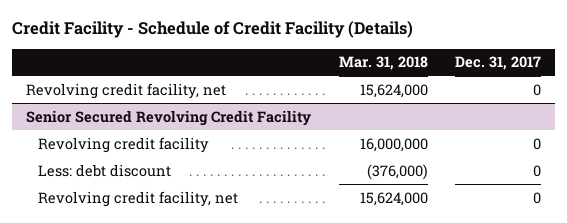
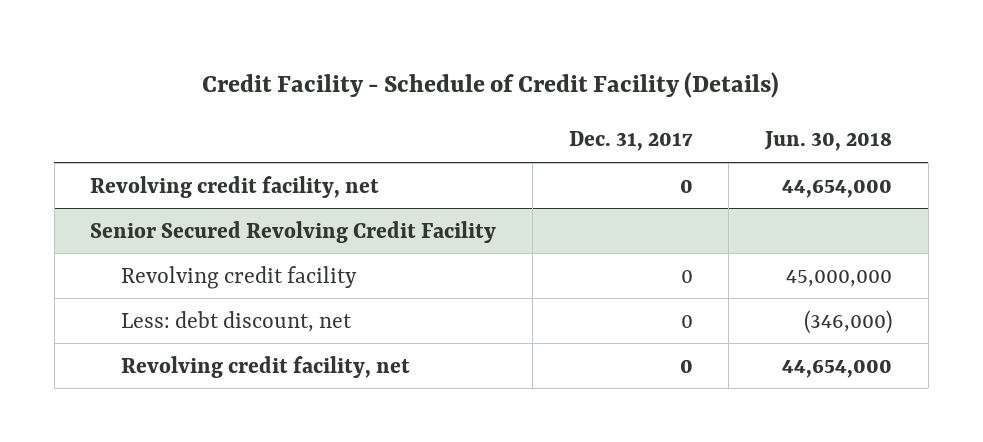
- | Mar. 31, 2018 | Dec. 31, 2017
+ | Dec. 31, 2017 | Jun. 30, 2018
@ Senior Secured Revolving Credit Facility
- Less: debt discount | (376,000) | 0
+ Less: debt discount, net | 0 | (346,000)

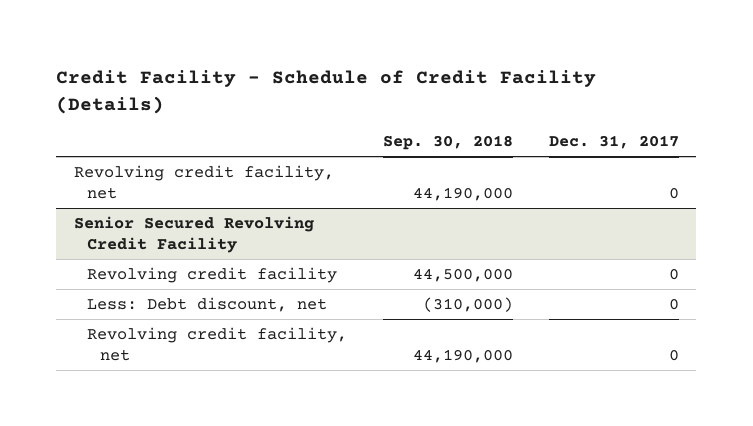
- | Dec. 31, 2017 | Jun. 30, 2018
+ | Sep. 30, 2018 | Dec. 31, 2017
@ Senior Secured Revolving Credit Facility
- Less: debt discount, net | 0 | (346,000)
+ Less: Debt discount, net | (310,000) | 0

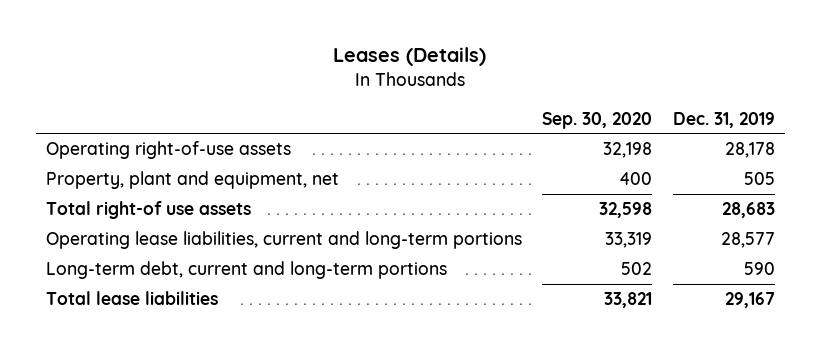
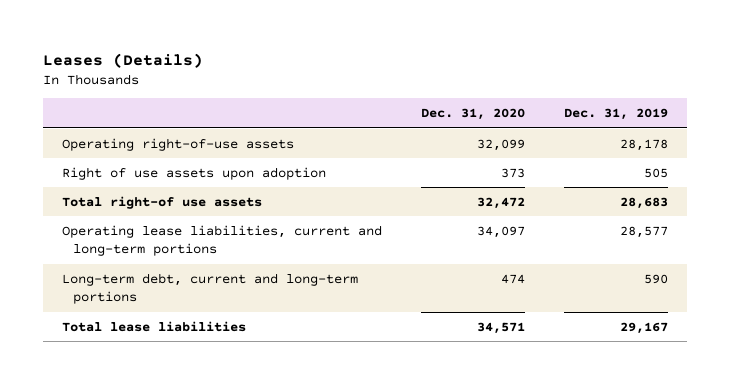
- | Sep. 30, 2020 | Dec. 31, 2019
+ | Dec. 31, 2020 | Dec. 31, 2019
- Property, plant and equipment, net | 400 | 505
+ Right of use assets upon adoption | 373 | 505

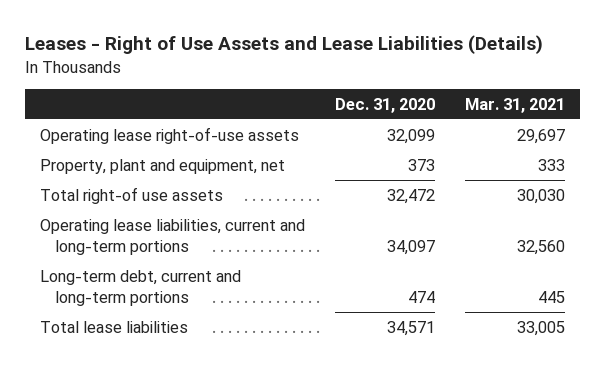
- Leases (Details)
+ Leases - Right of Use Assets and Lease Liabilities (Details)
- | Dec. 31, 2020 | Dec. 31, 2019
+ | Dec. 31, 2020 | Mar. 31, 2021
- Operating right-of-use assets | 32,099 | 28,178
- Right of use assets upon adoption | 373 | 505
+ Operating lease right-of-use assets | 32,099 | 29,697
+ Property, plant and equipment, net | 373 | 333

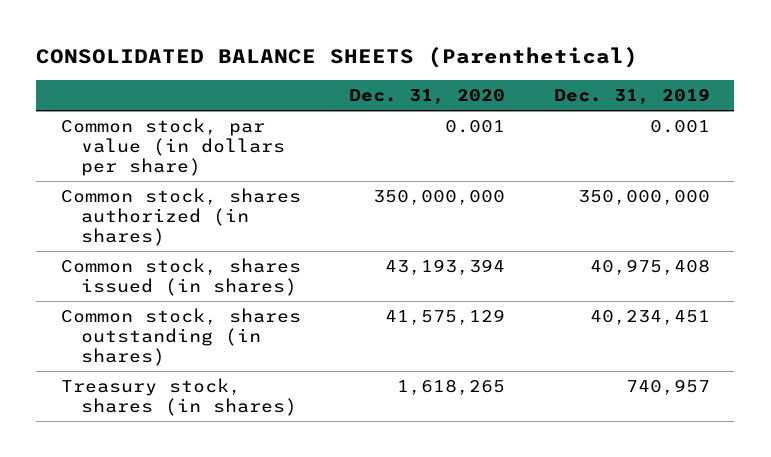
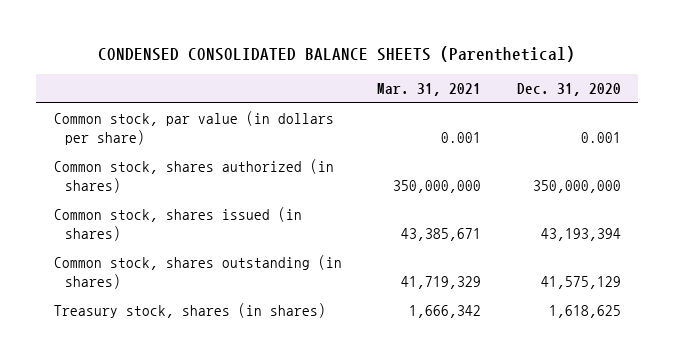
- CONSOLIDATED BALANCE SHEETS (Parenthetical)
+ CONDENSED CONSOLIDATED BALANCE SHEETS (Parenthetical)
- | Dec. 31, 2020 | Dec. 31, 2019
+ | Mar. 31, 2021 | Dec. 31, 2020
- Treasury stock, shares (in shares) | 1,618,265 | 740,957
+ Treasury stock, shares (in shares) | 1,666,342 | 1,618,625

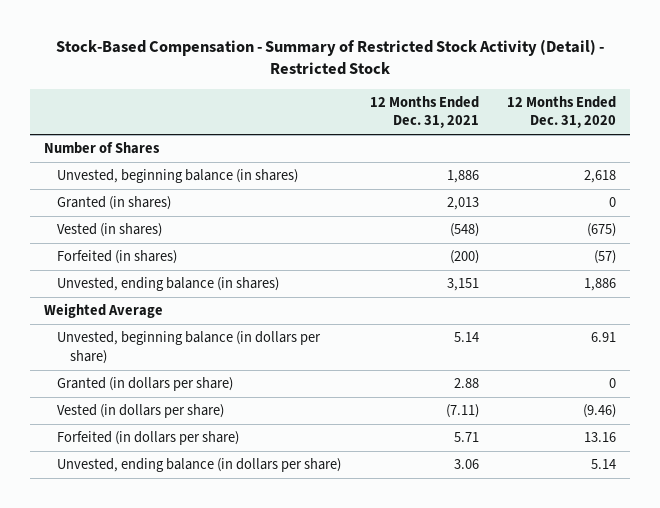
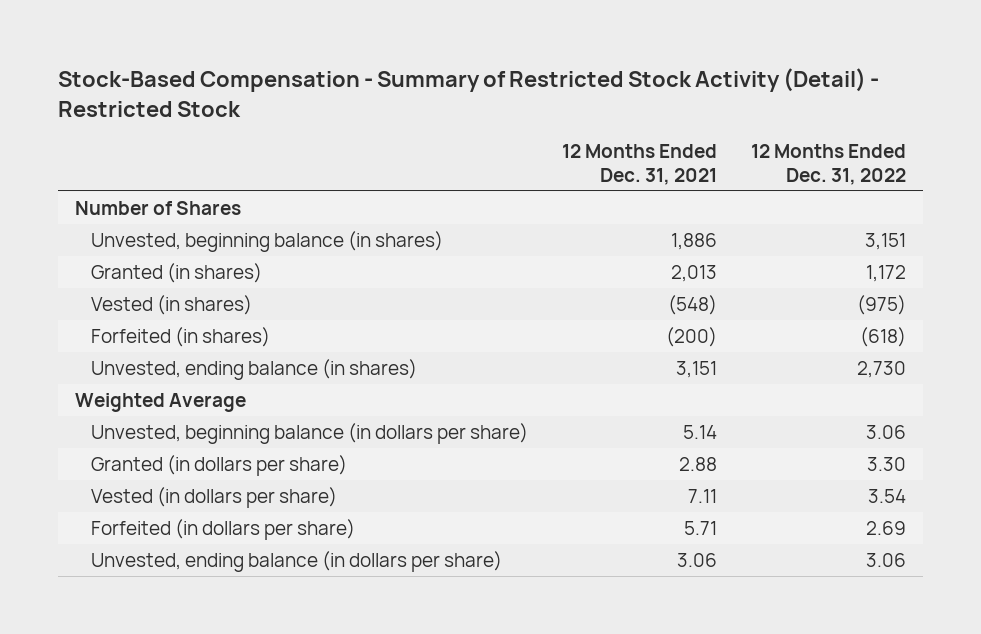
- | 12 Months Ended Dec. 31, 2021 | 12 Months Ended Dec. 31, 2020
+ | 12 Months Ended Dec. 31, 2021 | 12 Months Ended Dec. 31, 2022
- Vested (in dollars per share) | (7.11) | (9.46)
+ Vested (in dollars per share) | 7.11 | 3.54

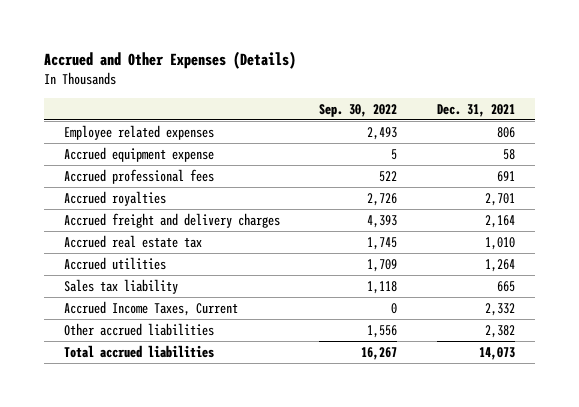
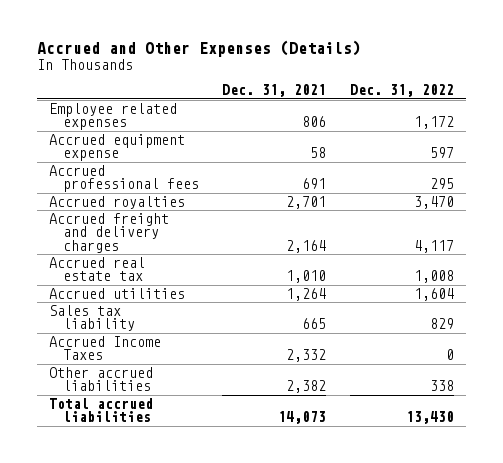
- | Sep. 30, 2022 | Dec. 31, 2021
+ | Dec. 31, 2021 | Dec. 31, 2022
- Accrued Income Taxes, Current | 0 | 2,332
+ Accrued Income Taxes | 2,332 | 0

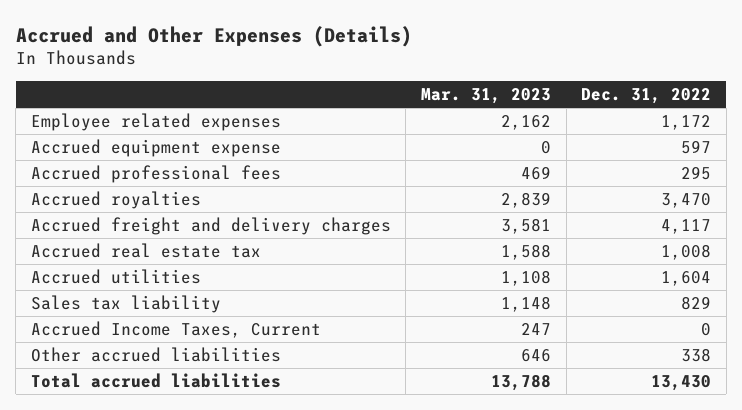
- | Dec. 31, 2021 | Dec. 31, 2022
+ | Mar. 31, 2023 | Dec. 31, 2022
- Accrued Income Taxes | 2,332 | 0
+ Accrued Income Taxes, Current | 247 | 0

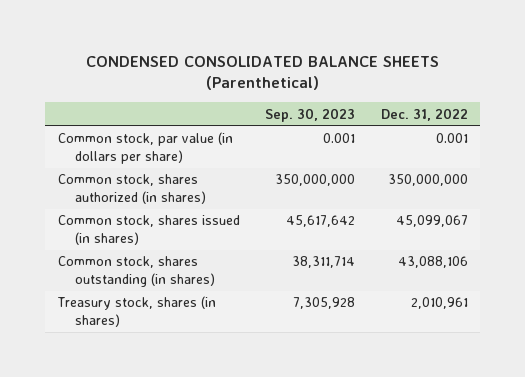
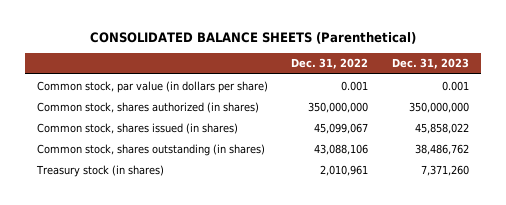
- CONDENSED CONSOLIDATED BALANCE SHEETS (Parenthetical)
+ CONSOLIDATED BALANCE SHEETS (Parenthetical)
- | Sep. 30, 2023 | Dec. 31, 2022
+ | Dec. 31, 2022 | Dec. 31, 2023
- Treasury stock, shares (in shares) | 7,305,928 | 2,010,961
+ Treasury stock (in shares) | 2,010,961 | 7,371,260

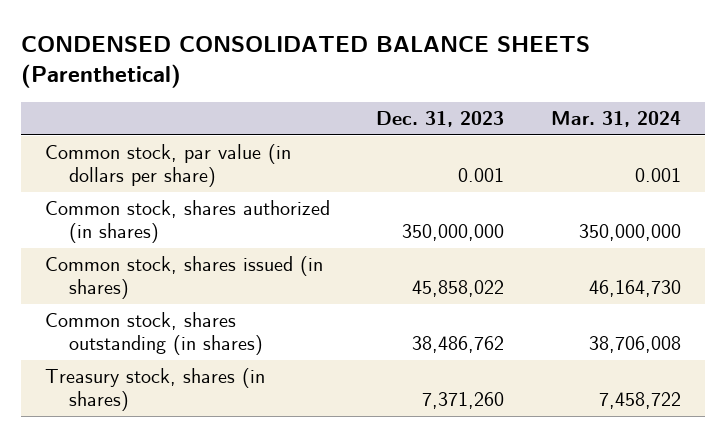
- CONSOLIDATED BALANCE SHEETS (Parenthetical)
+ CONDENSED CONSOLIDATED BALANCE SHEETS (Parenthetical)
- | Dec. 31, 2022 | Dec. 31, 2023
+ | Dec. 31, 2023 | Mar. 31, 2024
- Treasury stock (in shares) | 2,010,961 | 7,371,260
+ Treasury stock, shares (in shares) | 7,371,260 | 7,458,722

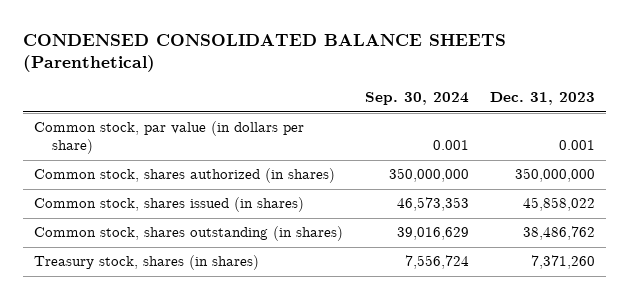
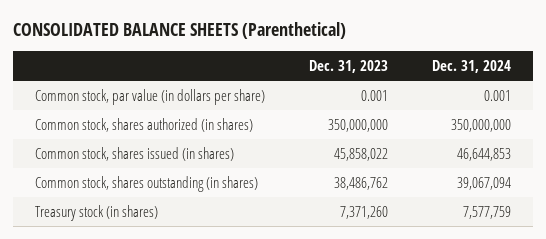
- CONDENSED CONSOLIDATED BALANCE SHEETS (Parenthetical)
+ CONSOLIDATED BALANCE SHEETS (Parenthetical)
- | Sep. 30, 2024 | Dec. 31, 2023
+ | Dec. 31, 2023 | Dec. 31, 2024
- Treasury stock, shares (in shares) | 7,556,724 | 7,371,260
+ Treasury stock (in shares) | 7,371,260 | 7,577,759

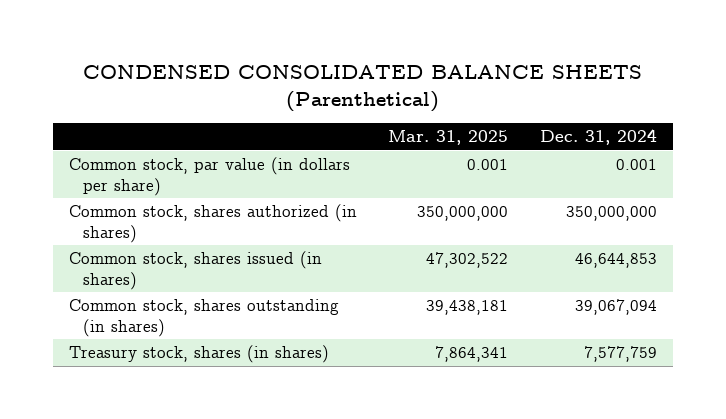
- CONSOLIDATED BALANCE SHEETS (Parenthetical)
+ CONDENSED CONSOLIDATED BALANCE SHEETS (Parenthetical)
- | Dec. 31, 2023 | Dec. 31, 2024
+ | Mar. 31, 2025 | Dec. 31, 2024
- Treasury stock (in shares) | 7,371,260 | 7,577,759
+ Treasury stock, shares (in shares) | 7,864,341 | 7,577,759

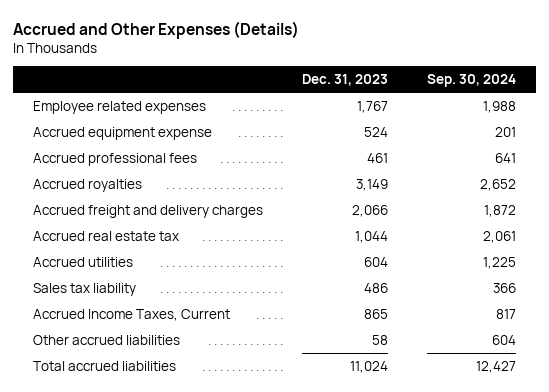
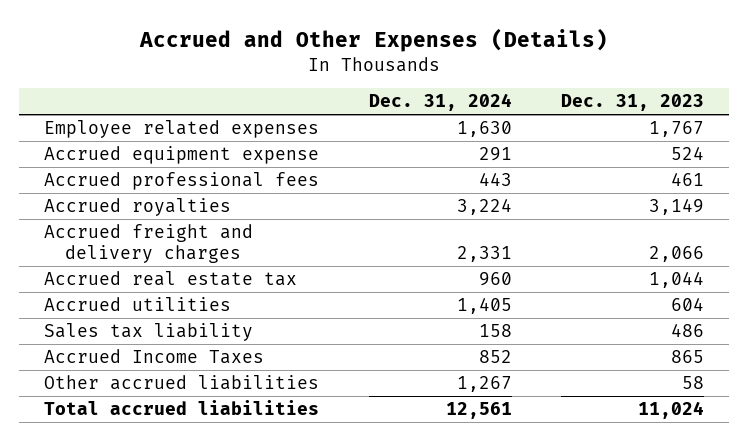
- | Dec. 31, 2023 | Sep. 30, 2024
+ | Dec. 31, 2024 | Dec. 31, 2023
- Accrued Income Taxes, Current | 865 | 817
+ Accrued Income Taxes | 852 | 865

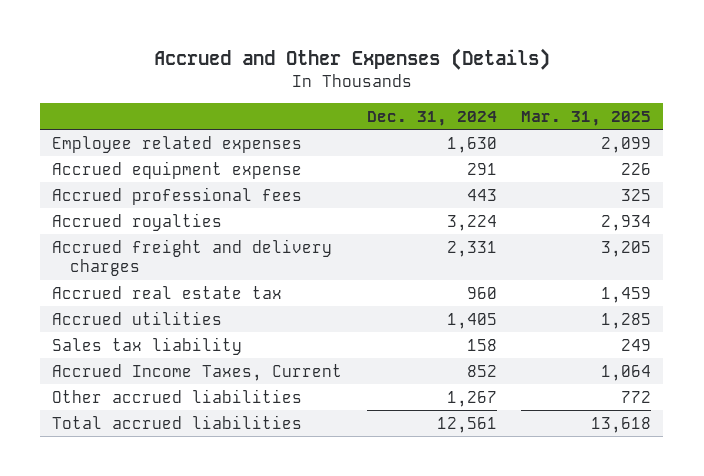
- | Dec. 31, 2024 | Dec. 31, 2023
+ | Dec. 31, 2024 | Mar. 31, 2025
- Accrued Income Taxes | 852 | 865
+ Accrued Income Taxes, Current | 852 | 1,064

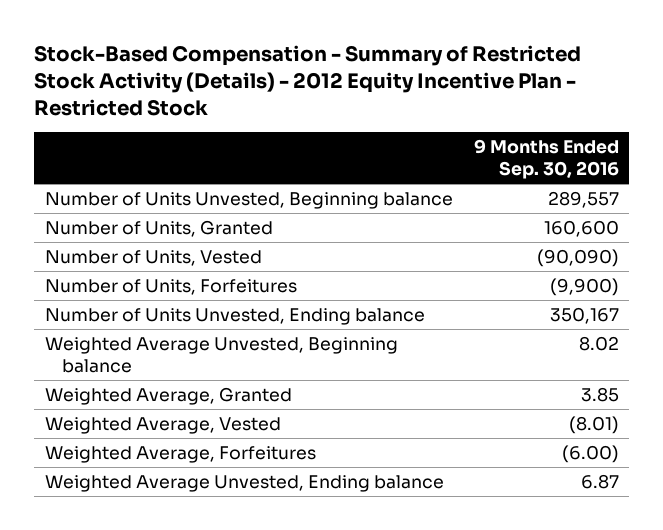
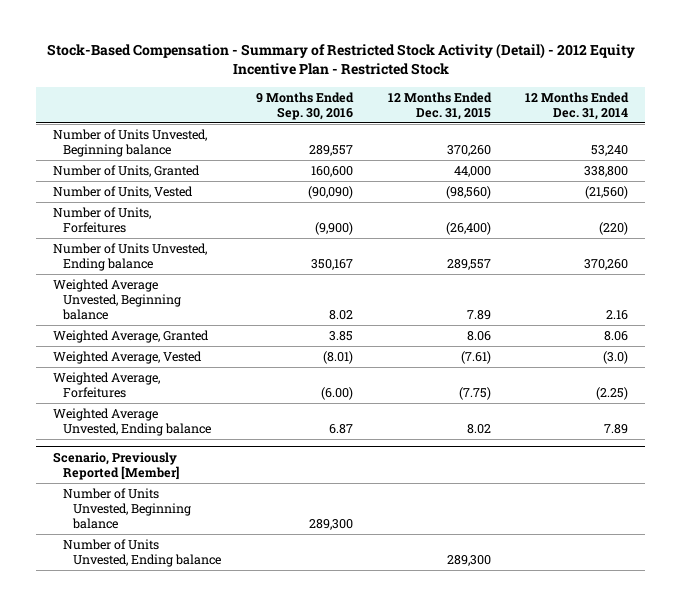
- Stock-Based Compensation - Summary of Restricted Stock Activity (Details) - 2012 Equity Incentive Plan - Restricted Stock
+ Stock-Based Compensation - Summary of Restricted Stock Activity (Detail) - 2012 Equity Incentive Plan - Restricted Stock
- | 9 Months Ended Sep. 30, 2016
+ | 9 Months Ended Sep. 30, 2016 | 12 Months Ended Dec. 31, 2015 | 12 Months Ended Dec. 31, 2014
+ Scenario, Previously Reported [Member]
+ Number of Units Unvested, Beginning balance | 289,300 | |
+ Number of Units Unvested, Ending balance | | 289,300 |

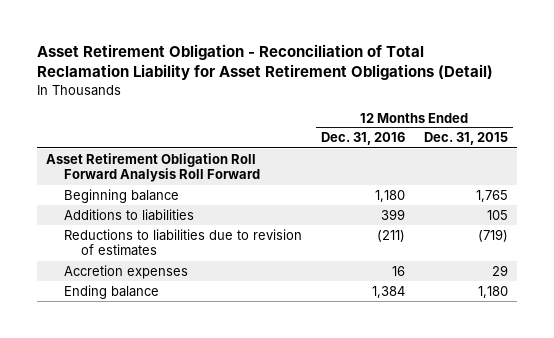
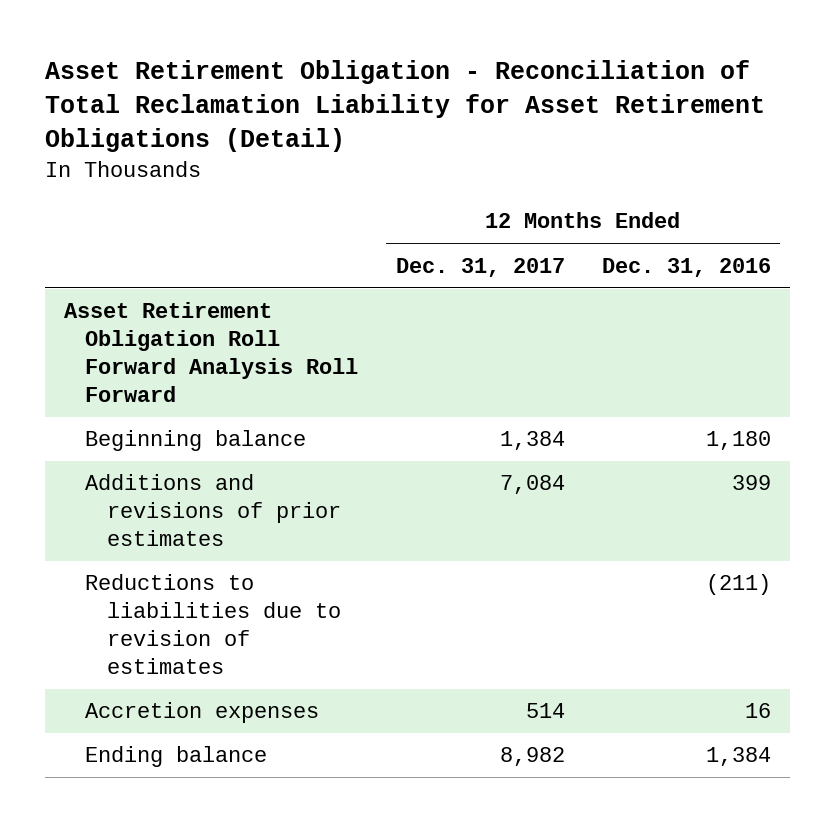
- | 12 Months Ended Dec. 31, 2016 | 12 Months Ended Dec. 31, 2015
+ | 12 Months Ended Dec. 31, 2017 | 12 Months Ended Dec. 31, 2016
- Additions to liabilities | 399 | 105
+ Additions and revisions of prior estimates | 7,084 | 399

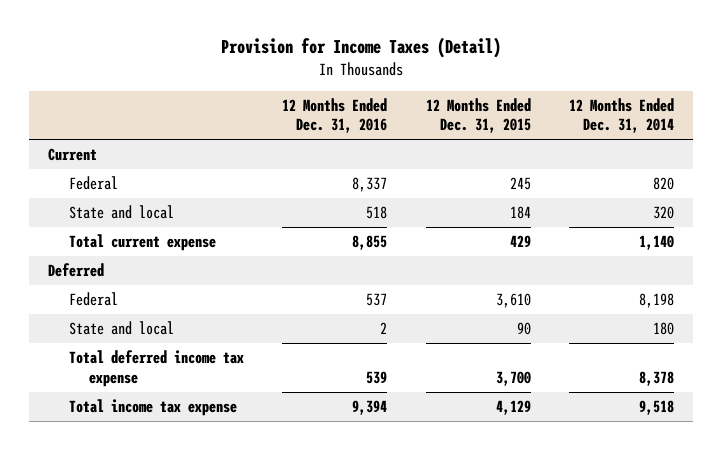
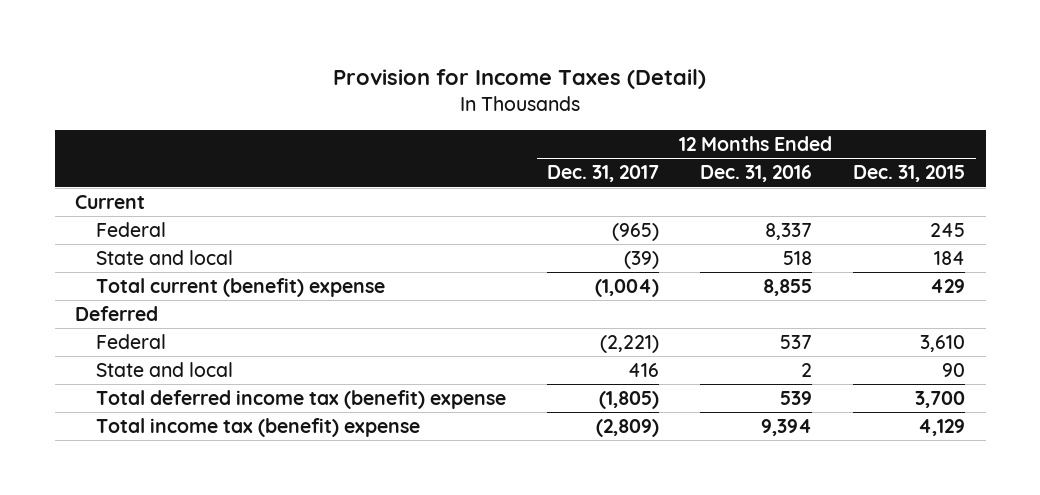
- | 12 Months Ended Dec. 31, 2016 | 12 Months Ended Dec. 31, 2015 | 12 Months Ended Dec. 31, 2014
+ | 12 Months Ended Dec. 31, 2017 | 12 Months Ended Dec. 31, 2016 | 12 Months Ended Dec. 31, 2015
- Total current expense | 8,855 | 429 | 1,140
+ Total current (benefit) expense | (1,004) | 8,855 | 429
- Total deferred income tax expense | 539 | 3,700 | 8,378
- Total income tax expense | 9,394 | 4,129 | 9,518
+ Total deferred income tax (benefit) expense | (1,805) | 539 | 3,700
+ Total income tax (benefit) expense | (2,809) | 9,394 | 4,129

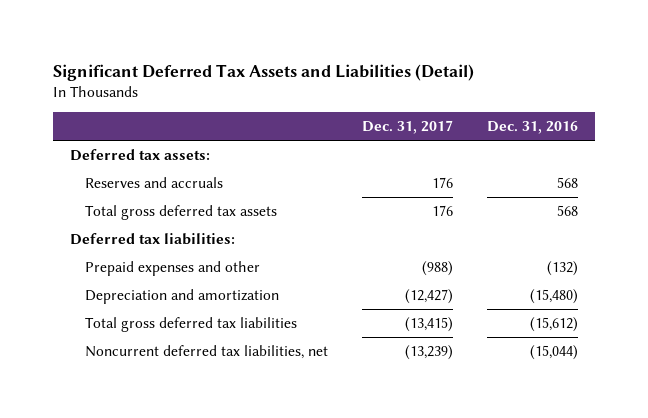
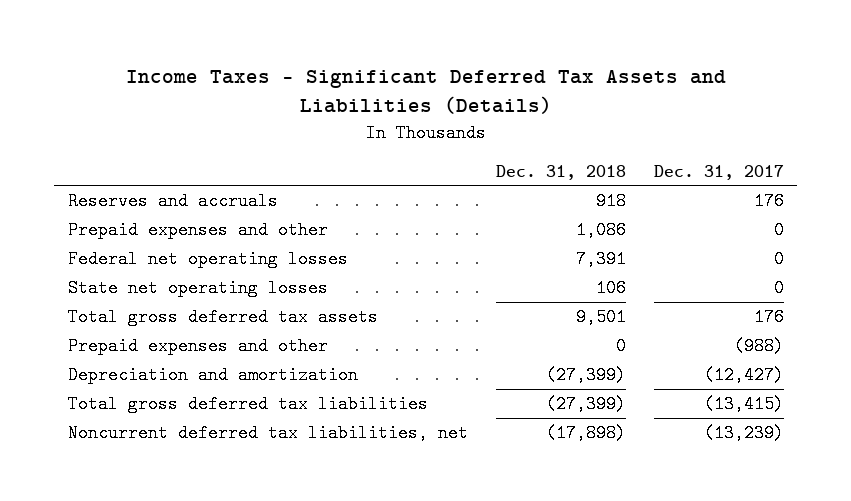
- Significant Deferred Tax Assets and Liabilities (Detail)
+ Income Taxes - Significant Deferred Tax Assets and Liabilities (Details)
- | Dec. 31, 2017 | Dec. 31, 2016
+ | Dec. 31, 2018 | Dec. 31, 2017
- Deferred tax assets:
+ Prepaid expenses and other | 1,086 | 0
+ Federal net operating losses | 7,391 | 0
+ State net operating losses | 106 | 0
- Deferred tax liabilities:

